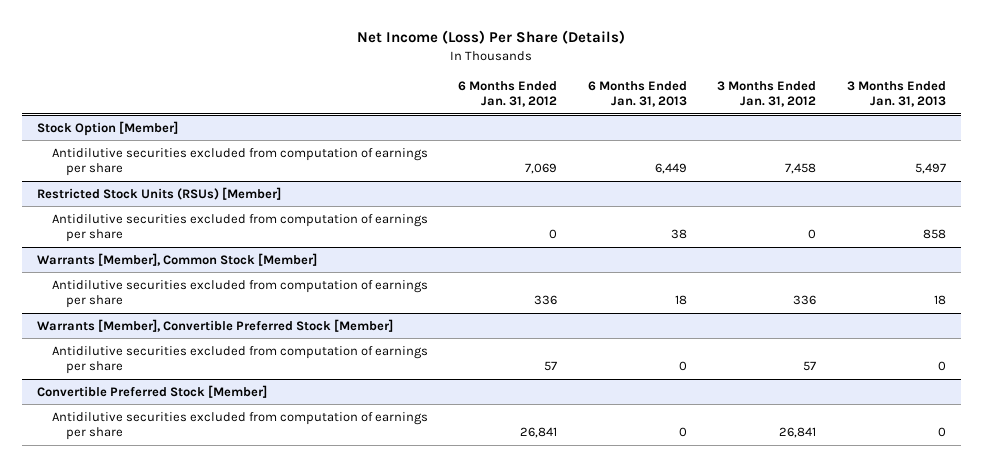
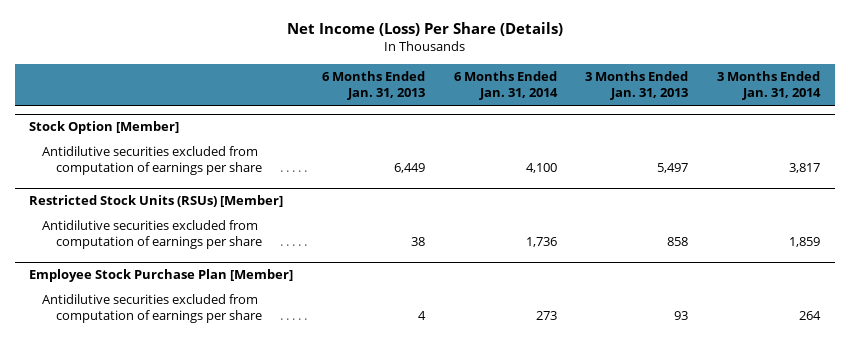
- | 6 Months Ended Jan. 31, 2012 | 6 Months Ended Jan. 31, 2013 | 3 Months Ended Jan. 31, 2012 | 3 Months Ended Jan. 31, 2013
+ | 6 Months Ended Jan. 31, 2013 | 6 Months Ended Jan. 31, 2014 | 3 Months Ended Jan. 31, 2013 | 3 Months Ended Jan. 31, 2014
- Warrants [Member], Common Stock [Member]
- Antidilutive securities excluded from computation of earnings per share | 336 | 18 | 336 | 18
- Warrants [Member], Convertible Preferred Stock [Member]
- Antidilutive securities excluded from computation of earnings per share | 57 | 0 | 57 | 0
- Convertible Preferred Stock [Member]
- Antidilutive securities excluded from computation of earnings per share | 26,841 | 0 | 26,841 | 0
+ Employee Stock Purchase Plan [Member]
+ Antidilutive securities excluded from computation of earnings per share | 4 | 273 | 93 | 264

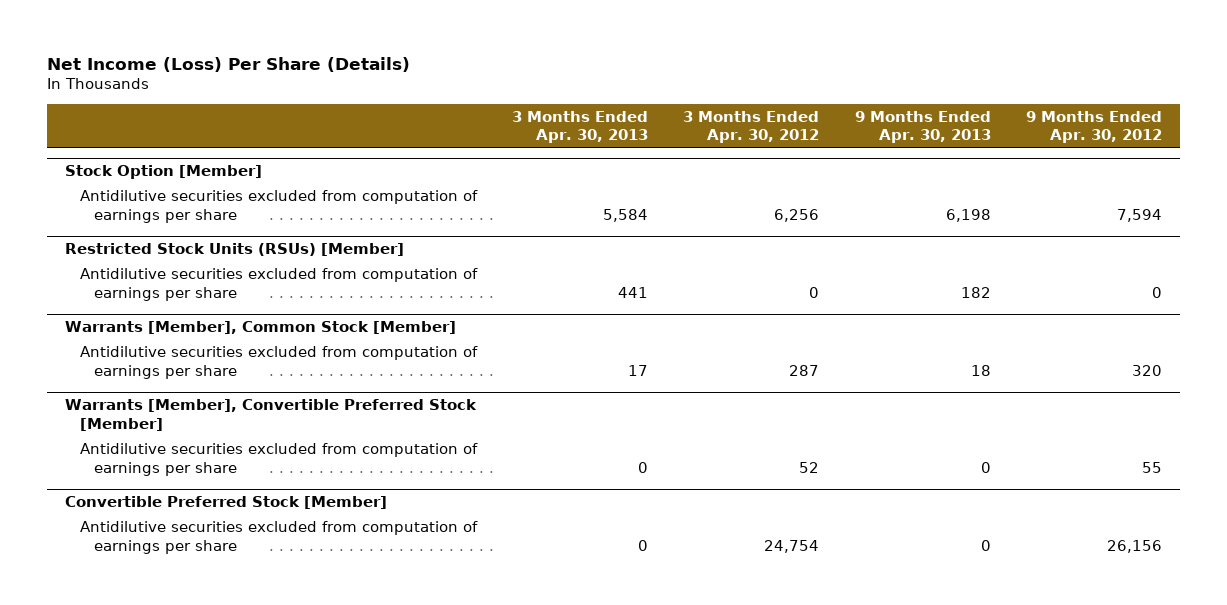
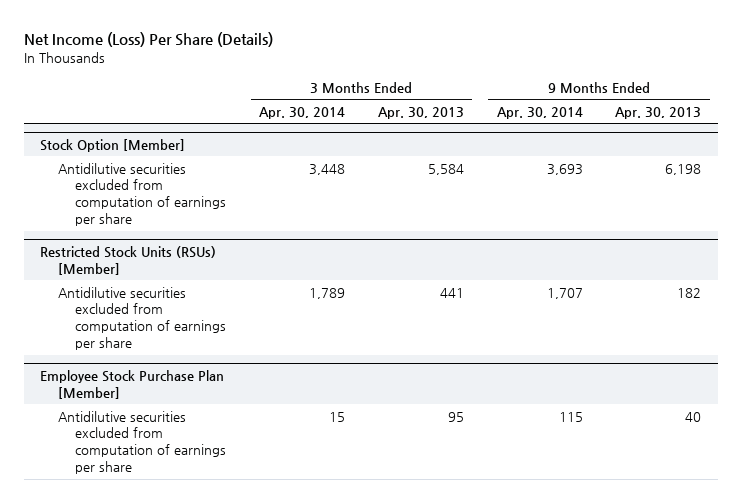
- | 3 Months Ended Apr. 30, 2013 | 3 Months Ended Apr. 30, 2012 | 9 Months Ended Apr. 30, 2013 | 9 Months Ended Apr. 30, 2012
+ | 3 Months Ended Apr. 30, 2014 | 3 Months Ended Apr. 30, 2013 | 9 Months Ended Apr. 30, 2014 | 9 Months Ended Apr. 30, 2013
- Warrants [Member], Common Stock [Member]
- Antidilutive securities excluded from computation of earnings per share | 17 | 287 | 18 | 320
- Warrants [Member], Convertible Preferred Stock [Member]
- Antidilutive securities excluded from computation of earnings per share | 0 | 52 | 0 | 55
- Convertible Preferred Stock [Member]
- Antidilutive securities excluded from computation of earnings per share | 0 | 24,754 | 0 | 26,156
+ Employee Stock Purchase Plan [Member]
+ Antidilutive securities excluded from computation of earnings per share | 15 | 95 | 115 | 40

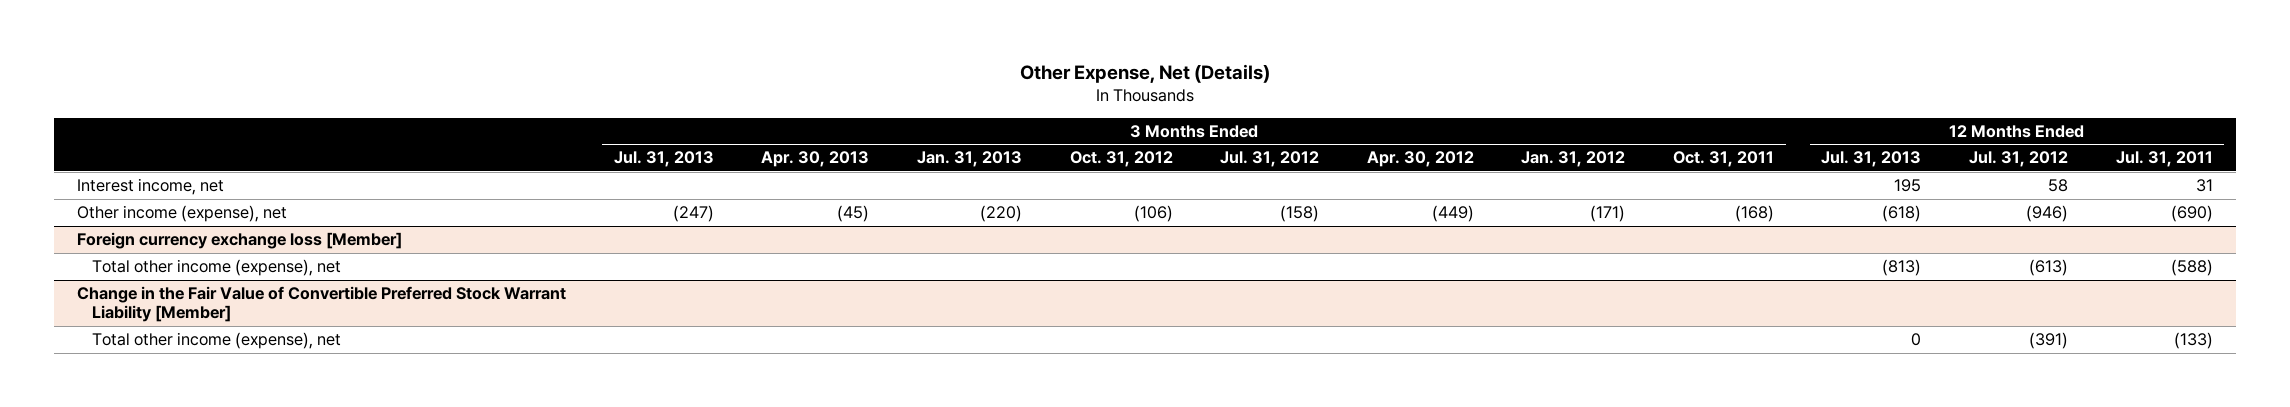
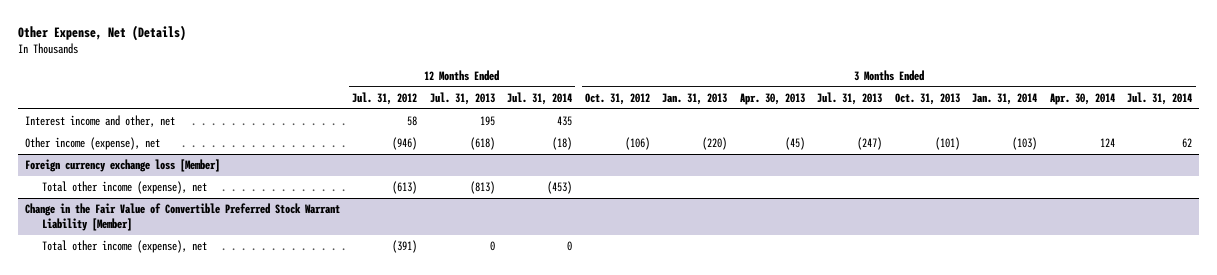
- | 3 Months Ended Jul. 31, 2013 | 3 Months Ended Apr. 30, 2013 | 3 Months Ended Jan. 31, 2013 | 3 Months Ended Oct. 31, 2012 | 3 Months Ended Jul. 31, 2012 | 3 Months Ended Apr. 30, 2012 | 3 Months Ended Jan. 31, 2012 | 3 Months Ended Oct. 31, 2011 | 12 Months Ended Jul. 31, 2013 | 12 Months Ended Jul. 31, 2012 | 12 Months Ended Jul. 31, 2011
+ | 12 Months Ended Jul. 31, 2012 | 12 Months Ended Jul. 31, 2013 | 12 Months Ended Jul. 31, 2014 | 3 Months Ended Oct. 31, 2012 | 3 Months Ended Jan. 31, 2013 | 3 Months Ended Apr. 30, 2013 | 3 Months Ended Jul. 31, 2013 | 3 Months Ended Oct. 31, 2013 | 3 Months Ended Jan. 31, 2014 | 3 Months Ended Apr. 30, 2014 | 3 Months Ended Jul. 31, 2014
- Interest income, net | | | | | | | | | 195 | 58 | 31
+ Interest income and other, net | 58 | 195 | 435 | | | | | | | |

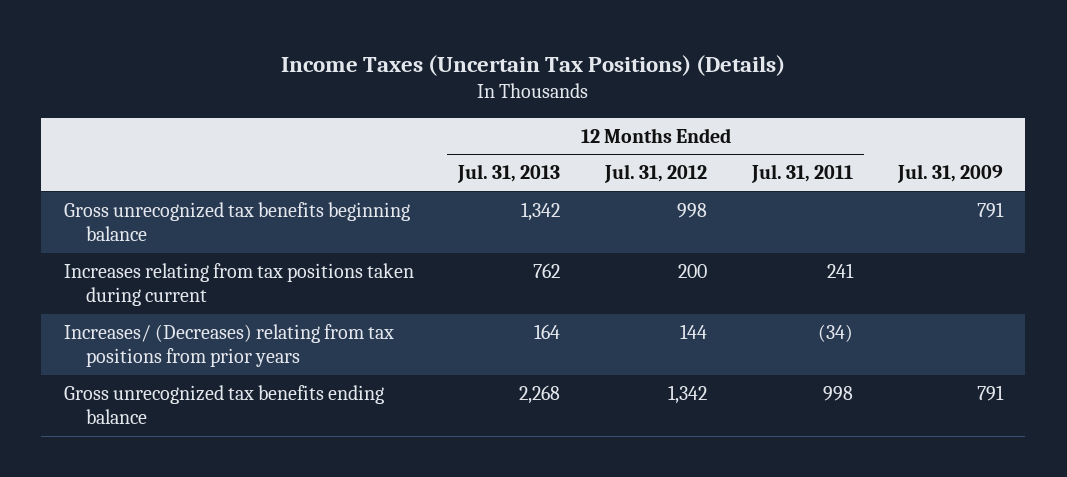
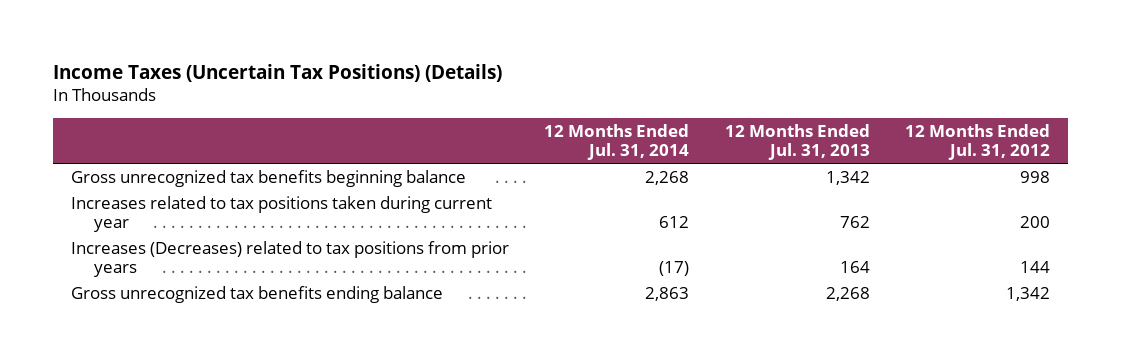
- | 12 Months Ended Jul. 31, 2013 | 12 Months Ended Jul. 31, 2012 | 12 Months Ended Jul. 31, 2011 | Jul. 31, 2009
+ | 12 Months Ended Jul. 31, 2014 | 12 Months Ended Jul. 31, 2013 | 12 Months Ended Jul. 31, 2012
- Increases relating from tax positions taken during current | 762 | 200 | 241 |
- Increases/ (Decreases) relating from tax positions from prior years | 164 | 144 | (34) |
+ Increases related to tax positions taken during current year | 612 | 762 | 200
+ Increases (Decreases) related to tax positions from prior years | (17) | 164 | 144

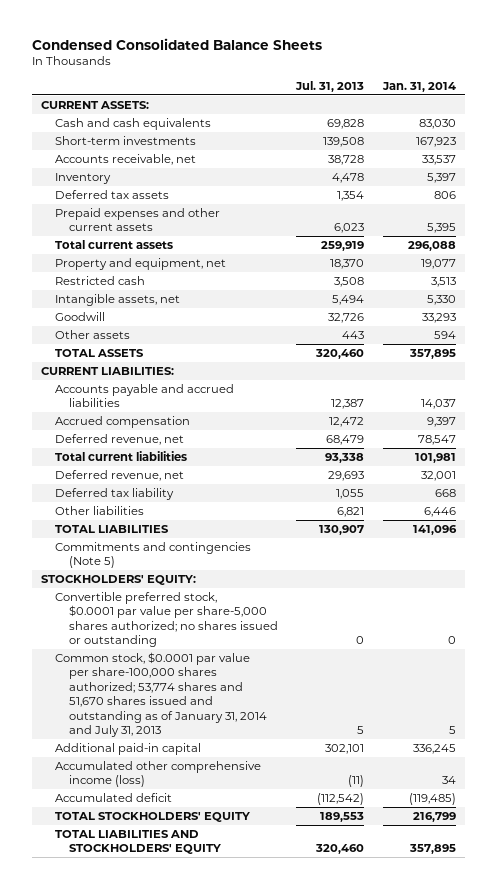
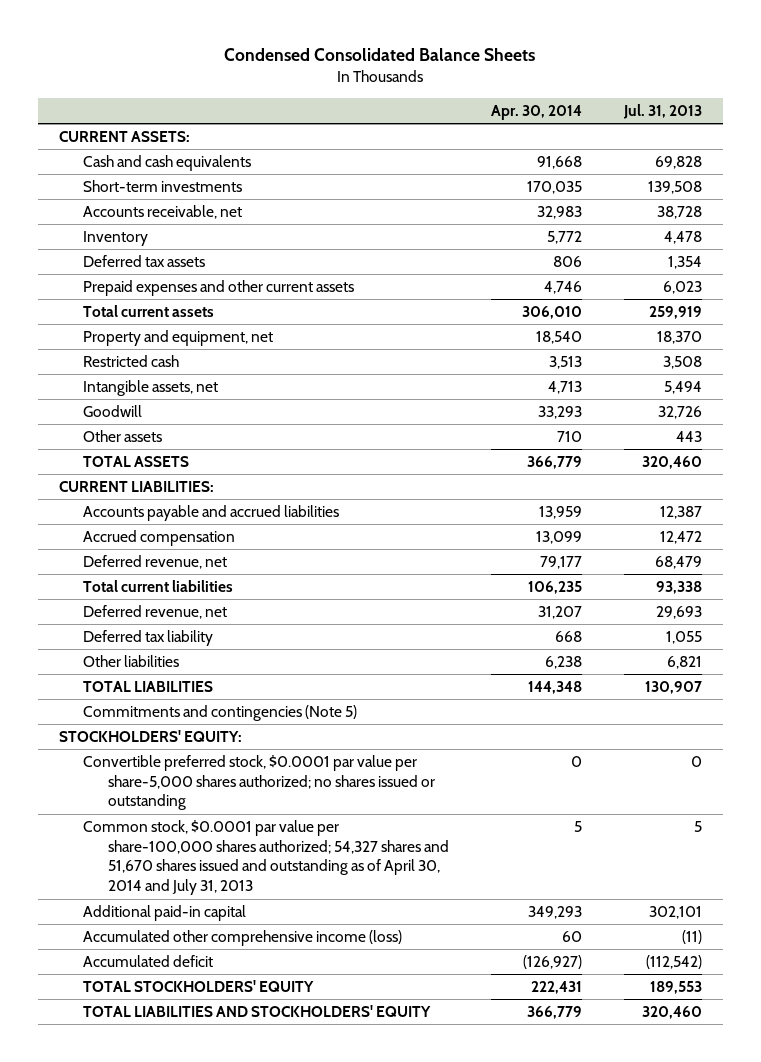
- | Jul. 31, 2013 | Jan. 31, 2014
+ | Apr. 30, 2014 | Jul. 31, 2013
- Common stock, $0.0001 par value per share-100,000 shares authorized; 53,774 shares and 51,670 shares issued and outstanding as of January 31, 2014 and July 31, 2013 | 5 | 5
+ Common stock, $0.0001 par value per share-100,000 shares authorized; 54,327 shares and 51,670 shares issued and outstanding as of April 30, 2014 and July 31, 2013 | 5 | 5

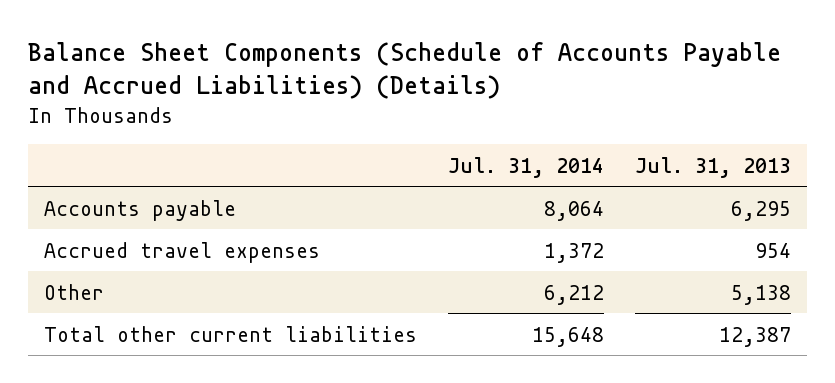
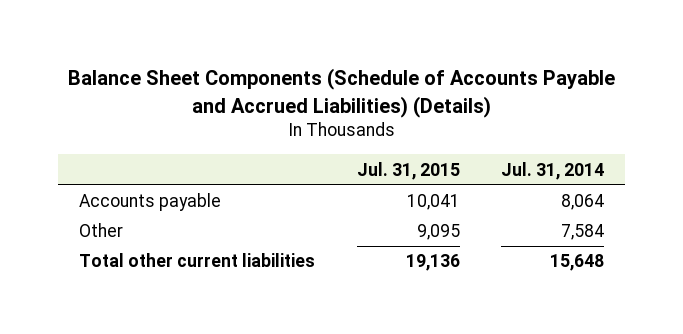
- | Jul. 31, 2014 | Jul. 31, 2013
+ | Jul. 31, 2015 | Jul. 31, 2014
- Accrued travel expenses | 1,372 | 954
- Other | 6,212 | 5,138
+ Other | 9,095 | 7,584

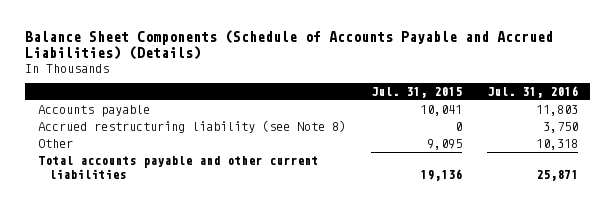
- | Jul. 31, 2015 | Jul. 31, 2014
+ | Jul. 31, 2015 | Jul. 31, 2016
+ Accrued restructuring liability (see Note 8) | 0 | 3,750
- Total other current liabilities | 19,136 | 15,648
+ Total accounts payable and other current liabilities | 19,136 | 25,871

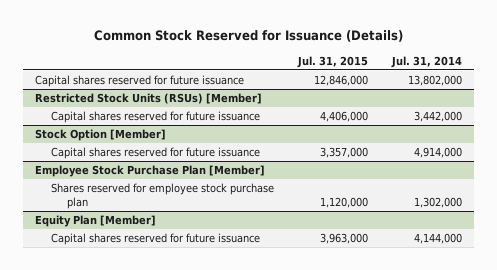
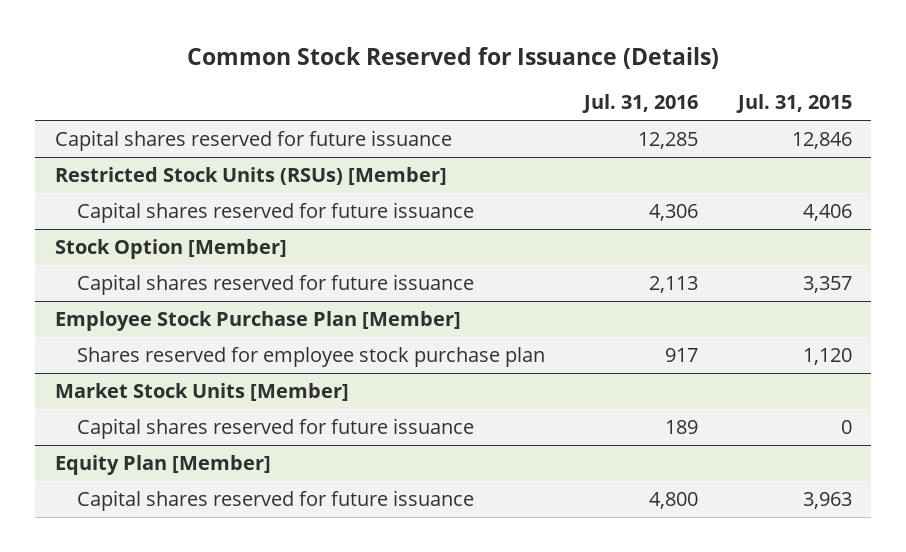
- | Jul. 31, 2015 | Jul. 31, 2014
+ | Jul. 31, 2016 | Jul. 31, 2015
- Capital shares reserved for future issuance | 12,846,000 | 13,802,000
+ Capital shares reserved for future issuance | 12,285 | 12,846
@ Restricted Stock Units (RSUs) [Member]
- Capital shares reserved for future issuance | 4,406,000 | 3,442,000
+ Capital shares reserved for future issuance | 4,306 | 4,406
@ Stock Option [Member]
- Capital shares reserved for future issuance | 3,357,000 | 4,914,000
+ Capital shares reserved for future issuance | 2,113 | 3,357
@ Employee Stock Purchase Plan [Member]
- Shares reserved for employee stock purchase plan | 1,120,000 | 1,302,000
+ Shares reserved for employee stock purchase plan | 917 | 1,120
+ Market Stock Units [Member]
+ Capital shares reserved for future issuance | 189 | 0
@ Equity Plan [Member]
- Capital shares reserved for future issuance | 3,963,000 | 4,144,000
+ Capital shares reserved for future issuance | 4,800 | 3,963

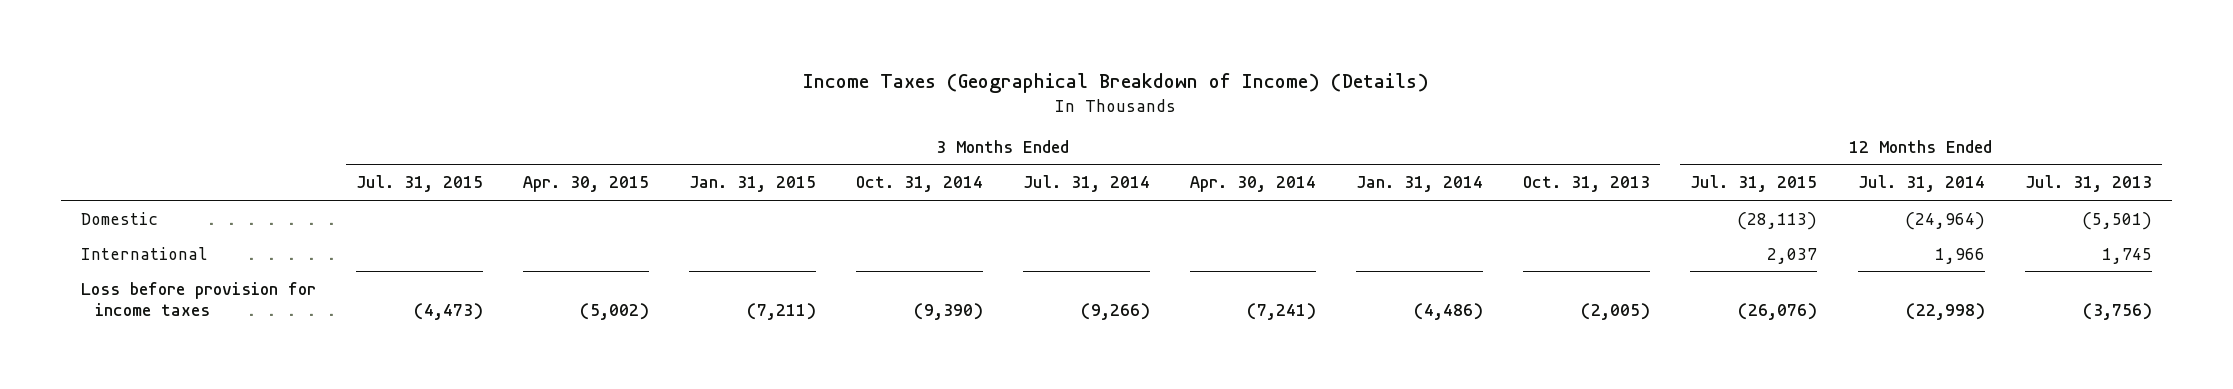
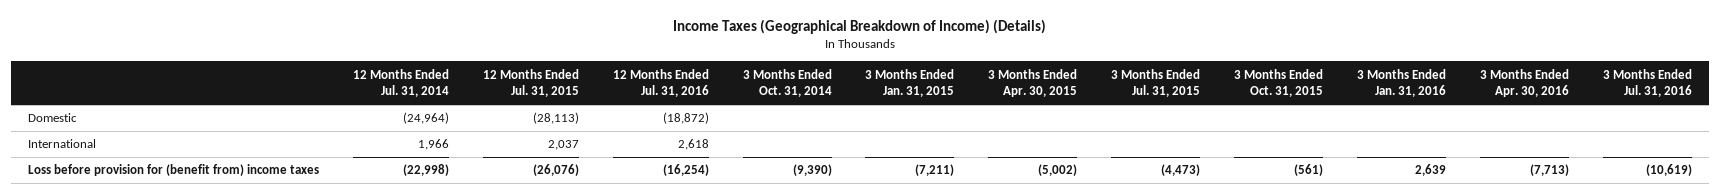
- | 3 Months Ended Jul. 31, 2015 | 3 Months Ended Apr. 30, 2015 | 3 Months Ended Jan. 31, 2015 | 3 Months Ended Oct. 31, 2014 | 3 Months Ended Jul. 31, 2014 | 3 Months Ended Apr. 30, 2014 | 3 Months Ended Jan. 31, 2014 | 3 Months Ended Oct. 31, 2013 | 12 Months Ended Jul. 31, 2015 | 12 Months Ended Jul. 31, 2014 | 12 Months Ended Jul. 31, 2013
+ | 12 Months Ended Jul. 31, 2014 | 12 Months Ended Jul. 31, 2015 | 12 Months Ended Jul. 31, 2016 | 3 Months Ended Oct. 31, 2014 | 3 Months Ended Jan. 31, 2015 | 3 Months Ended Apr. 30, 2015 | 3 Months Ended Jul. 31, 2015 | 3 Months Ended Oct. 31, 2015 | 3 Months Ended Jan. 31, 2016 | 3 Months Ended Apr. 30, 2016 | 3 Months Ended Jul. 31, 2016
- Loss before provision for income taxes | (4,473) | (5,002) | (7,211) | (9,390) | (9,266) | (7,241) | (4,486) | (2,005) | (26,076) | (22,998) | (3,756)
+ Loss before provision for (benefit from) income taxes | (22,998) | (26,076) | (16,254) | (9,390) | (7,211) | (5,002) | (4,473) | (561) | 2,639 | (7,713) | (10,619)

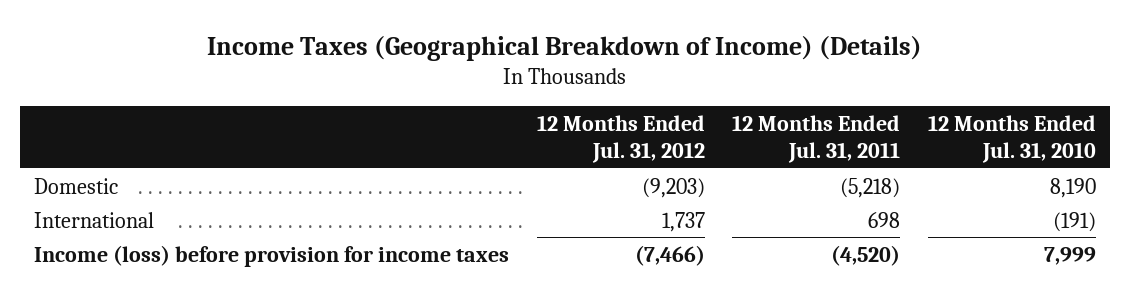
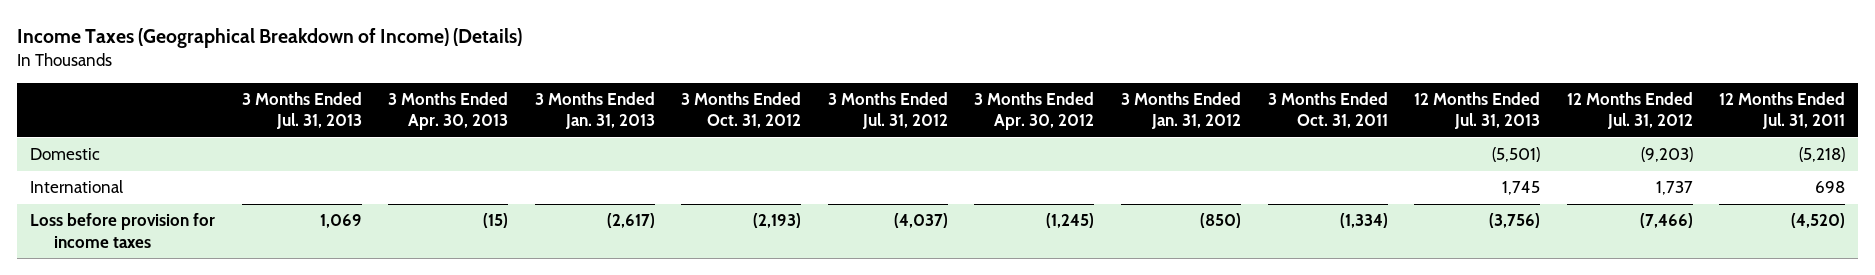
- | 12 Months Ended Jul. 31, 2012 | 12 Months Ended Jul. 31, 2011 | 12 Months Ended Jul. 31, 2010
+ | 3 Months Ended Jul. 31, 2013 | 3 Months Ended Apr. 30, 2013 | 3 Months Ended Jan. 31, 2013 | 3 Months Ended Oct. 31, 2012 | 3 Months Ended Jul. 31, 2012 | 3 Months Ended Apr. 30, 2012 | 3 Months Ended Jan. 31, 2012 | 3 Months Ended Oct. 31, 2011 | 12 Months Ended Jul. 31, 2013 | 12 Months Ended Jul. 31, 2012 | 12 Months Ended Jul. 31, 2011
- Income (loss) before provision for income taxes | (7,466) | (4,520) | 7,999
+ Loss before provision for income taxes | 1,069 | (15) | (2,617) | (2,193) | (4,037) | (1,245) | (850) | (1,334) | (3,756) | (7,466) | (4,520)

